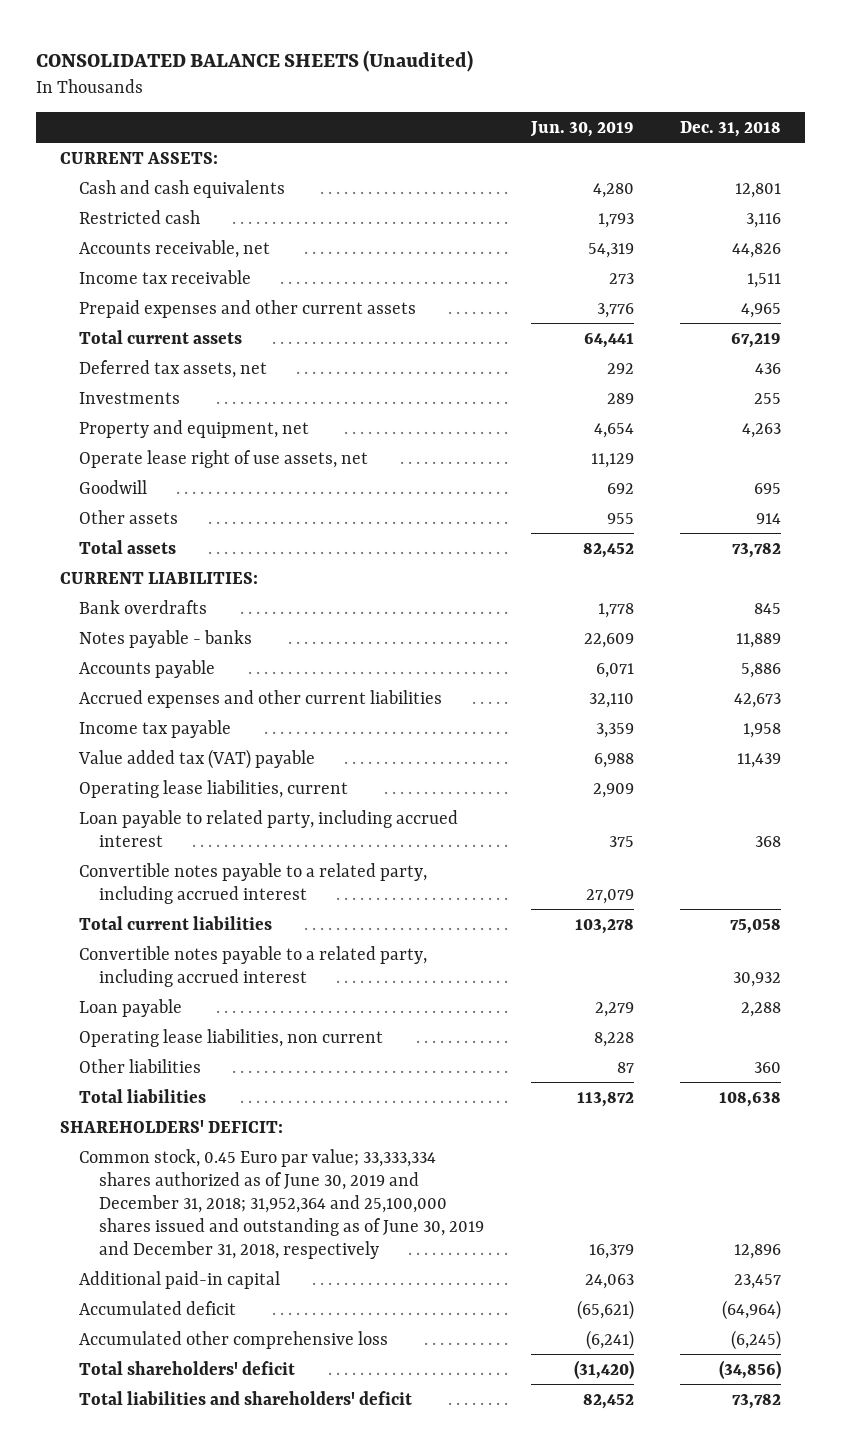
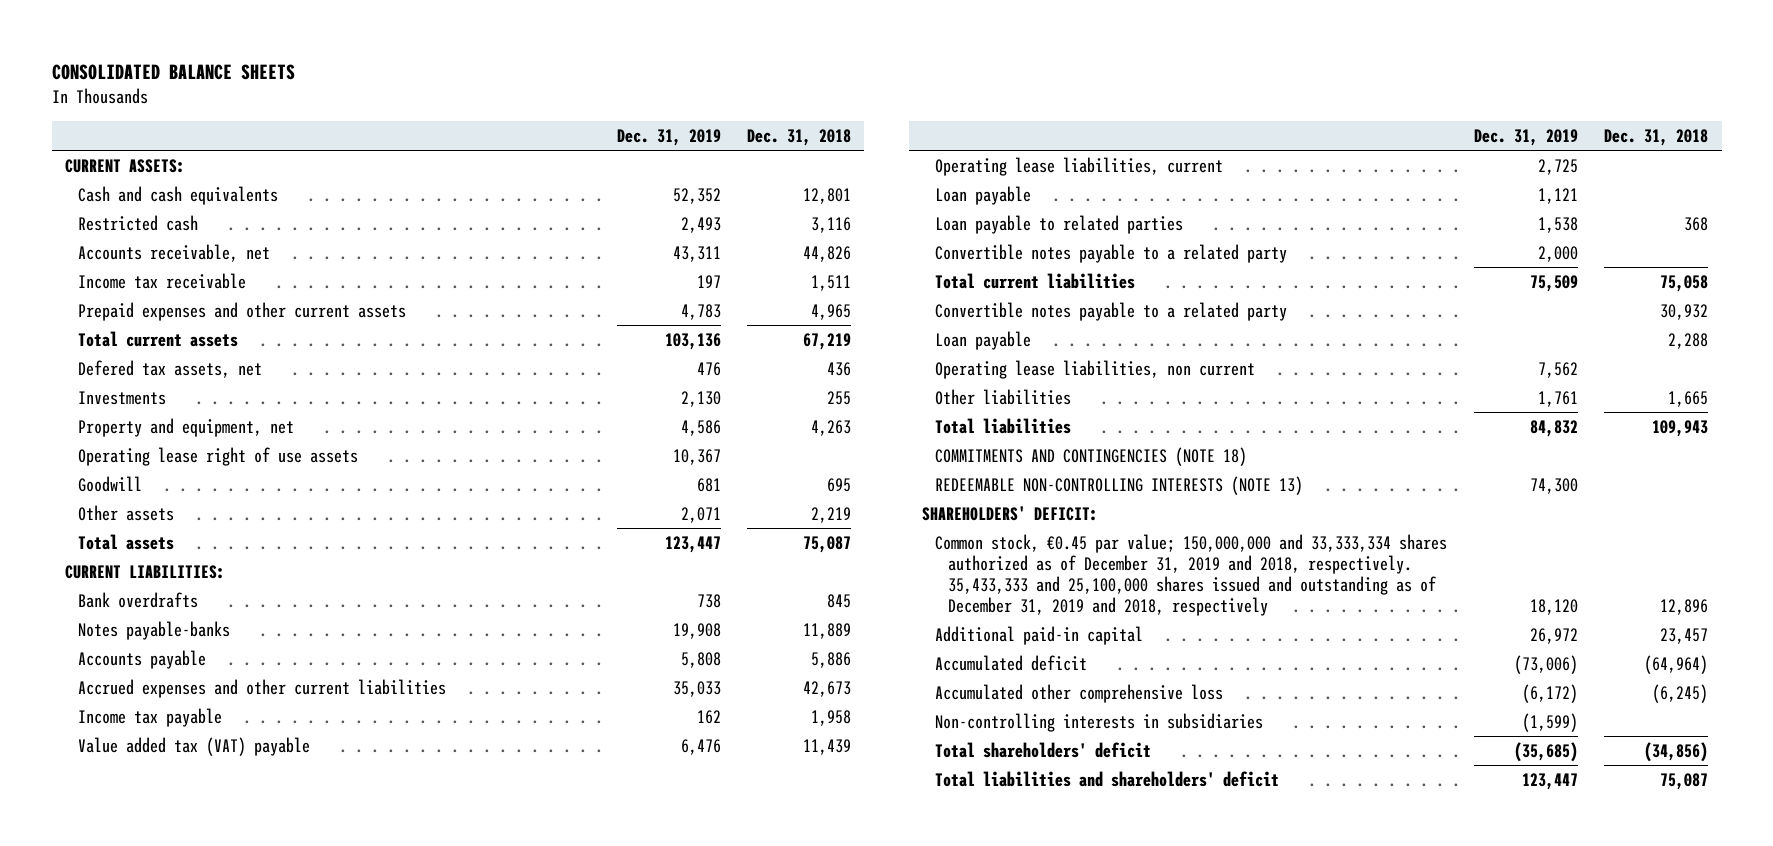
- CONSOLIDATED BALANCE SHEETS (Unaudited)
+ CONSOLIDATED BALANCE SHEETS
- | Jun. 30, 2019 | Dec. 31, 2018
+ | Dec. 31, 2019 | Dec. 31, 2018
- Deferred tax assets, net | 292 | 436
+ Defered tax assets, net | 476 | 436
- Operate lease right of use assets, net | 11,129 |
+ Operating lease right of use assets | 10,367 |
- Other assets | 955 | 914
- Total assets | 82,452 | 73,782
+ Other assets | 2,071 | 2,219
+ Total assets | 123,447 | 75,087
- Notes payable - banks | 22,609 | 11,889
+ Notes payable-banks | 19,908 | 11,889
- Loan payable to related party, including accrued interest | 375 | 368
- Convertible notes payable to a related party, including accrued interest | 27,079 |
+ Loan payable | 1,121 |
+ Loan payable to related parties | 1,538 | 368
+ Convertible notes payable to a related party | 2,000 |
- Convertible notes payable to a related party, including accrued interest | | 30,932
+ Convertible notes payable to a related party | | 30,932
- Other liabilities | 87 | 360
- Total liabilities | 113,872 | 108,638
+ Other liabilities | 1,761 | 1,665
+ Total liabilities | 84,832 | 109,943
+ COMMITMENTS AND CONTINGENCIES (NOTE 18)
+ REDEEMABLE NON-CONTROLLING INTERESTS (NOTE 13) | 74,300 |
- Common stock, 0.45 Euro par value; 33,333,334 shares authorized as of June 30, 2019 and December 31, 2018; 31,952,364 and 25,100,000 shares issued and outstanding as of June 30, 2019 and December 31, 2018, respectively | 16,379 | 12,896
+ Common stock, €0.45 par value; 150,000,000 and 33,333,334 shares authorized as of December 31, 2019 and 2018, respectively. 35,433,333 and 25,100,000 shares issued and outstanding as of December 31, 2019 and 2018, respectively | 18,120 | 12,896
+ Non-controlling interests in subsidiaries | (1,599) |
- Total liabilities and shareholders' deficit | 82,452 | 73,782
+ Total liabilities and shareholders' deficit | 123,447 | 75,087

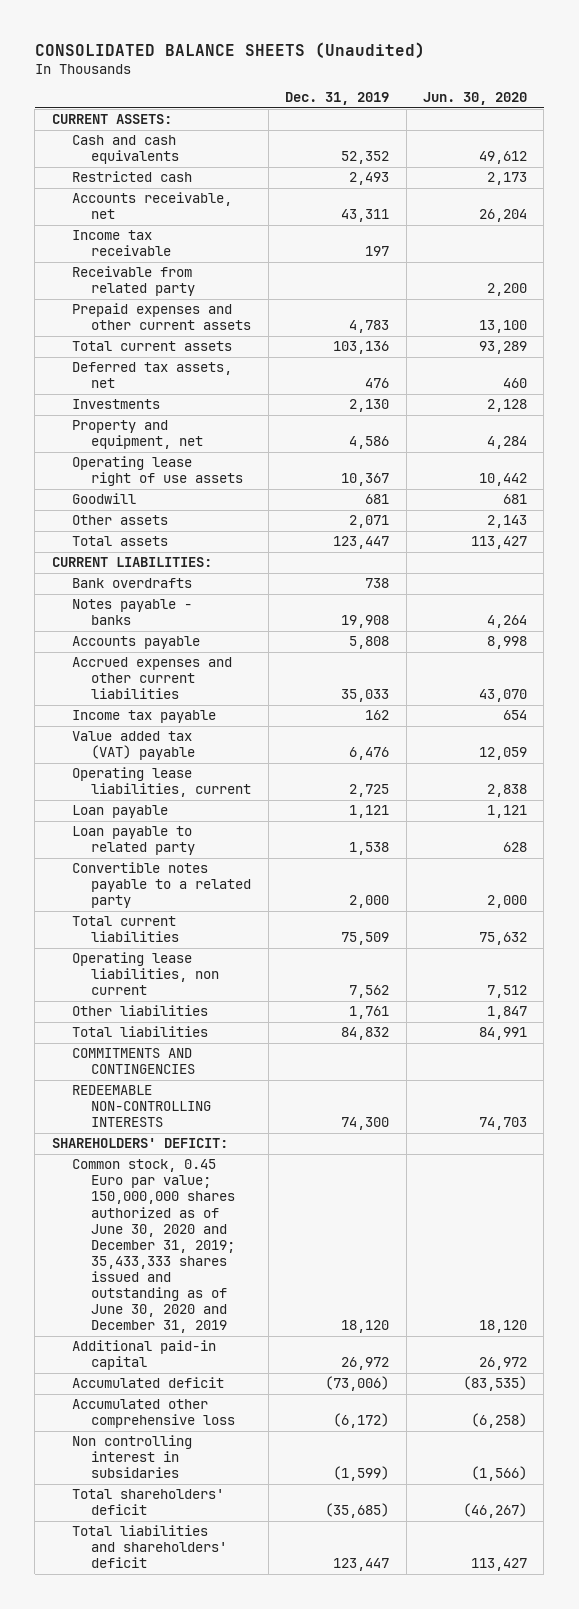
- CONSOLIDATED BALANCE SHEETS
+ CONSOLIDATED BALANCE SHEETS (Unaudited)
- | Dec. 31, 2019 | Dec. 31, 2018
+ | Dec. 31, 2019 | Jun. 30, 2020
+ Receivable from related party | | 2,200
- Defered tax assets, net | 476 | 436
+ Deferred tax assets, net | 476 | 460
- Notes payable-banks | 19,908 | 11,889
+ Notes payable - banks | 19,908 | 4,264
- Loan payable to related parties | 1,538 | 368
+ Loan payable to related party | 1,538 | 628
- Convertible notes payable to a related party | | 30,932
- Loan payable | | 2,288
- COMMITMENTS AND CONTINGENCIES (NOTE 18)
- REDEEMABLE NON-CONTROLLING INTERESTS (NOTE 13) | 74,300 |
+ COMMITMENTS AND CONTINGENCIES
+ REDEEMABLE NON-CONTROLLING INTERESTS | 74,300 | 74,703
- Common stock, €0.45 par value; 150,000,000 and 33,333,334 shares authorized as of December 31, 2019 and 2018, respectively. 35,433,333 and 25,100,000 shares issued and outstanding as of December 31, 2019 and 2018, respectively | 18,120 | 12,896
+ Common stock, 0.45 Euro par value; 150,000,000 shares authorized as of June 30, 2020 and December 31, 2019; 35,433,333 shares issued and outstanding as of June 30, 2020 and December 31, 2019 | 18,120 | 18,120
- Non-controlling interests in subsidiaries | (1,599) |
+ Non controlling interest in subsidaries | (1,599) | (1,566)

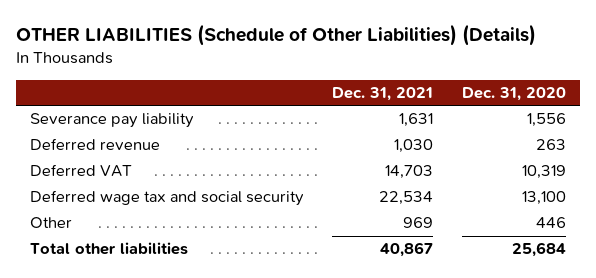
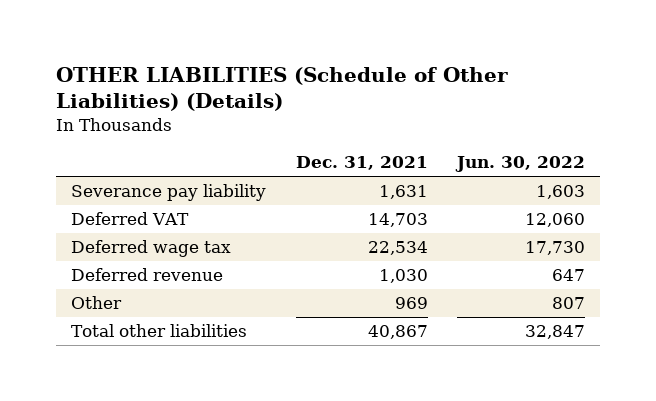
- | Dec. 31, 2021 | Dec. 31, 2020
+ | Dec. 31, 2021 | Jun. 30, 2022
- Deferred wage tax and social security | 22,534 | 13,100
+ Deferred wage tax | 22,534 | 17,730
moved down: Deferred revenue | 1,030 | 647

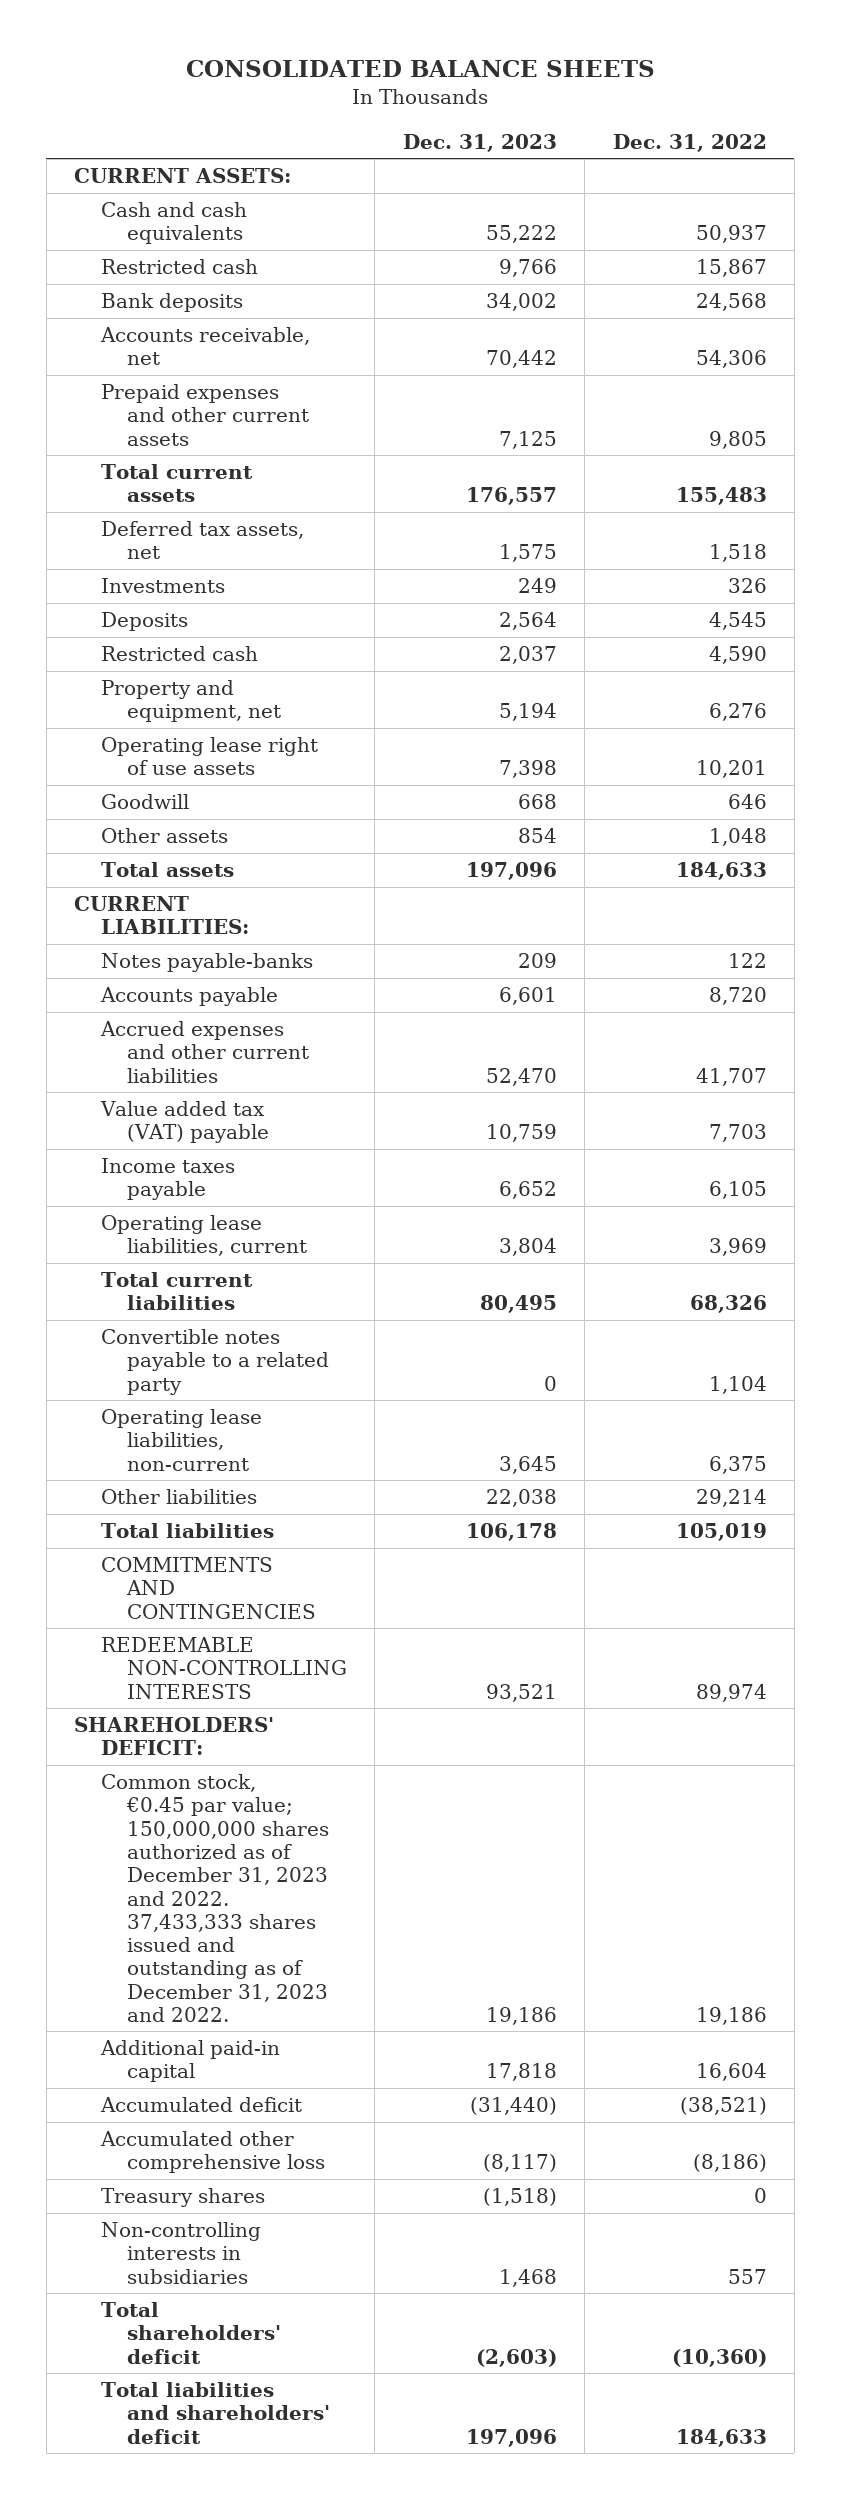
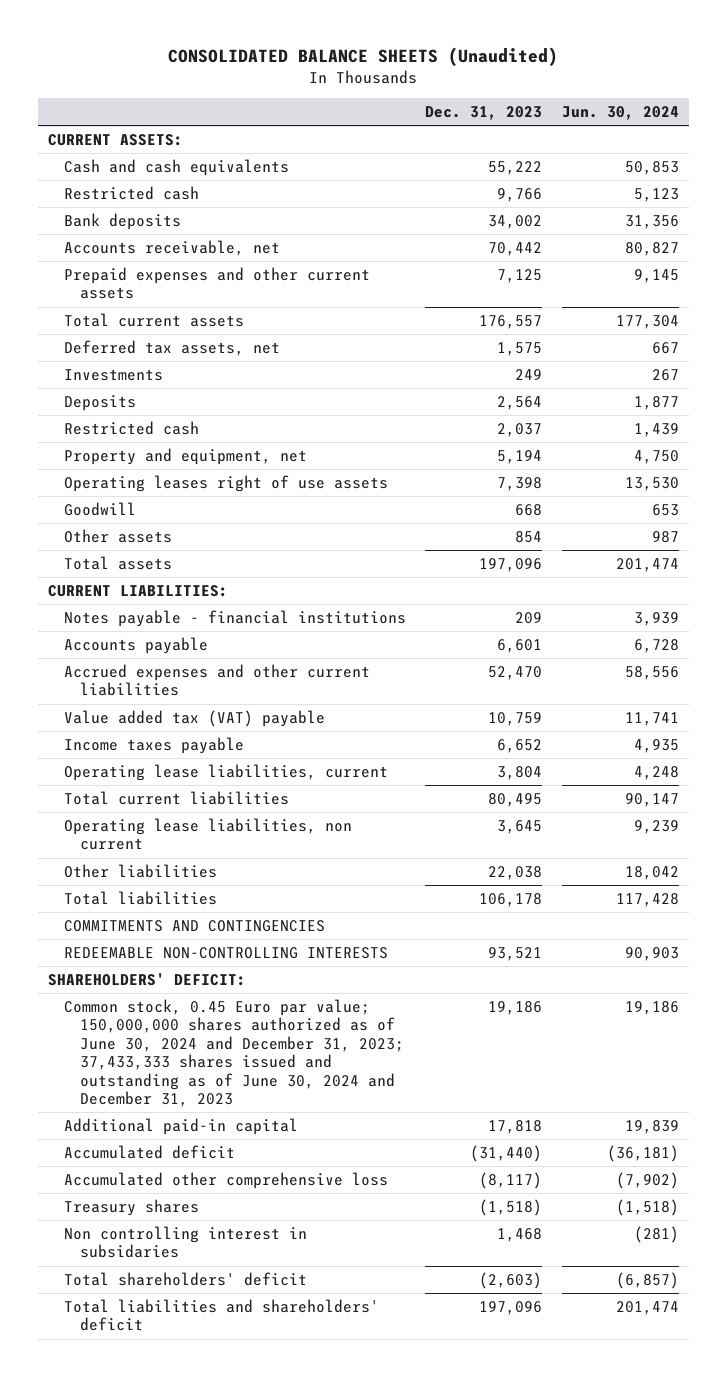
- CONSOLIDATED BALANCE SHEETS
+ CONSOLIDATED BALANCE SHEETS (Unaudited)
- | Dec. 31, 2023 | Dec. 31, 2022
+ | Dec. 31, 2023 | Jun. 30, 2024
- Operating lease right of use assets | 7,398 | 10,201
+ Operating leases right of use assets | 7,398 | 13,530
- Notes payable-banks | 209 | 122
+ Notes payable - financial institutions | 209 | 3,939
- Convertible notes payable to a related party | 0 | 1,104
- Operating lease liabilities, non-current | 3,645 | 6,375
+ Operating lease liabilities, non current | 3,645 | 9,239
- Common stock, €0.45 par value; 150,000,000 shares authorized as of December 31, 2023 and 2022. 37,433,333 shares issued and outstanding as of December 31, 2023 and 2022. | 19,186 | 19,186
+ Common stock, 0.45 Euro par value; 150,000,000 shares authorized as of June 30, 2024 and December 31, 2023; 37,433,333 shares issued and outstanding as of June 30, 2024 and December 31, 2023 | 19,186 | 19,186
- Non-controlling interests in subsidiaries | 1,468 | 557
+ Non controlling interest in subsidaries | 1,468 | (281)

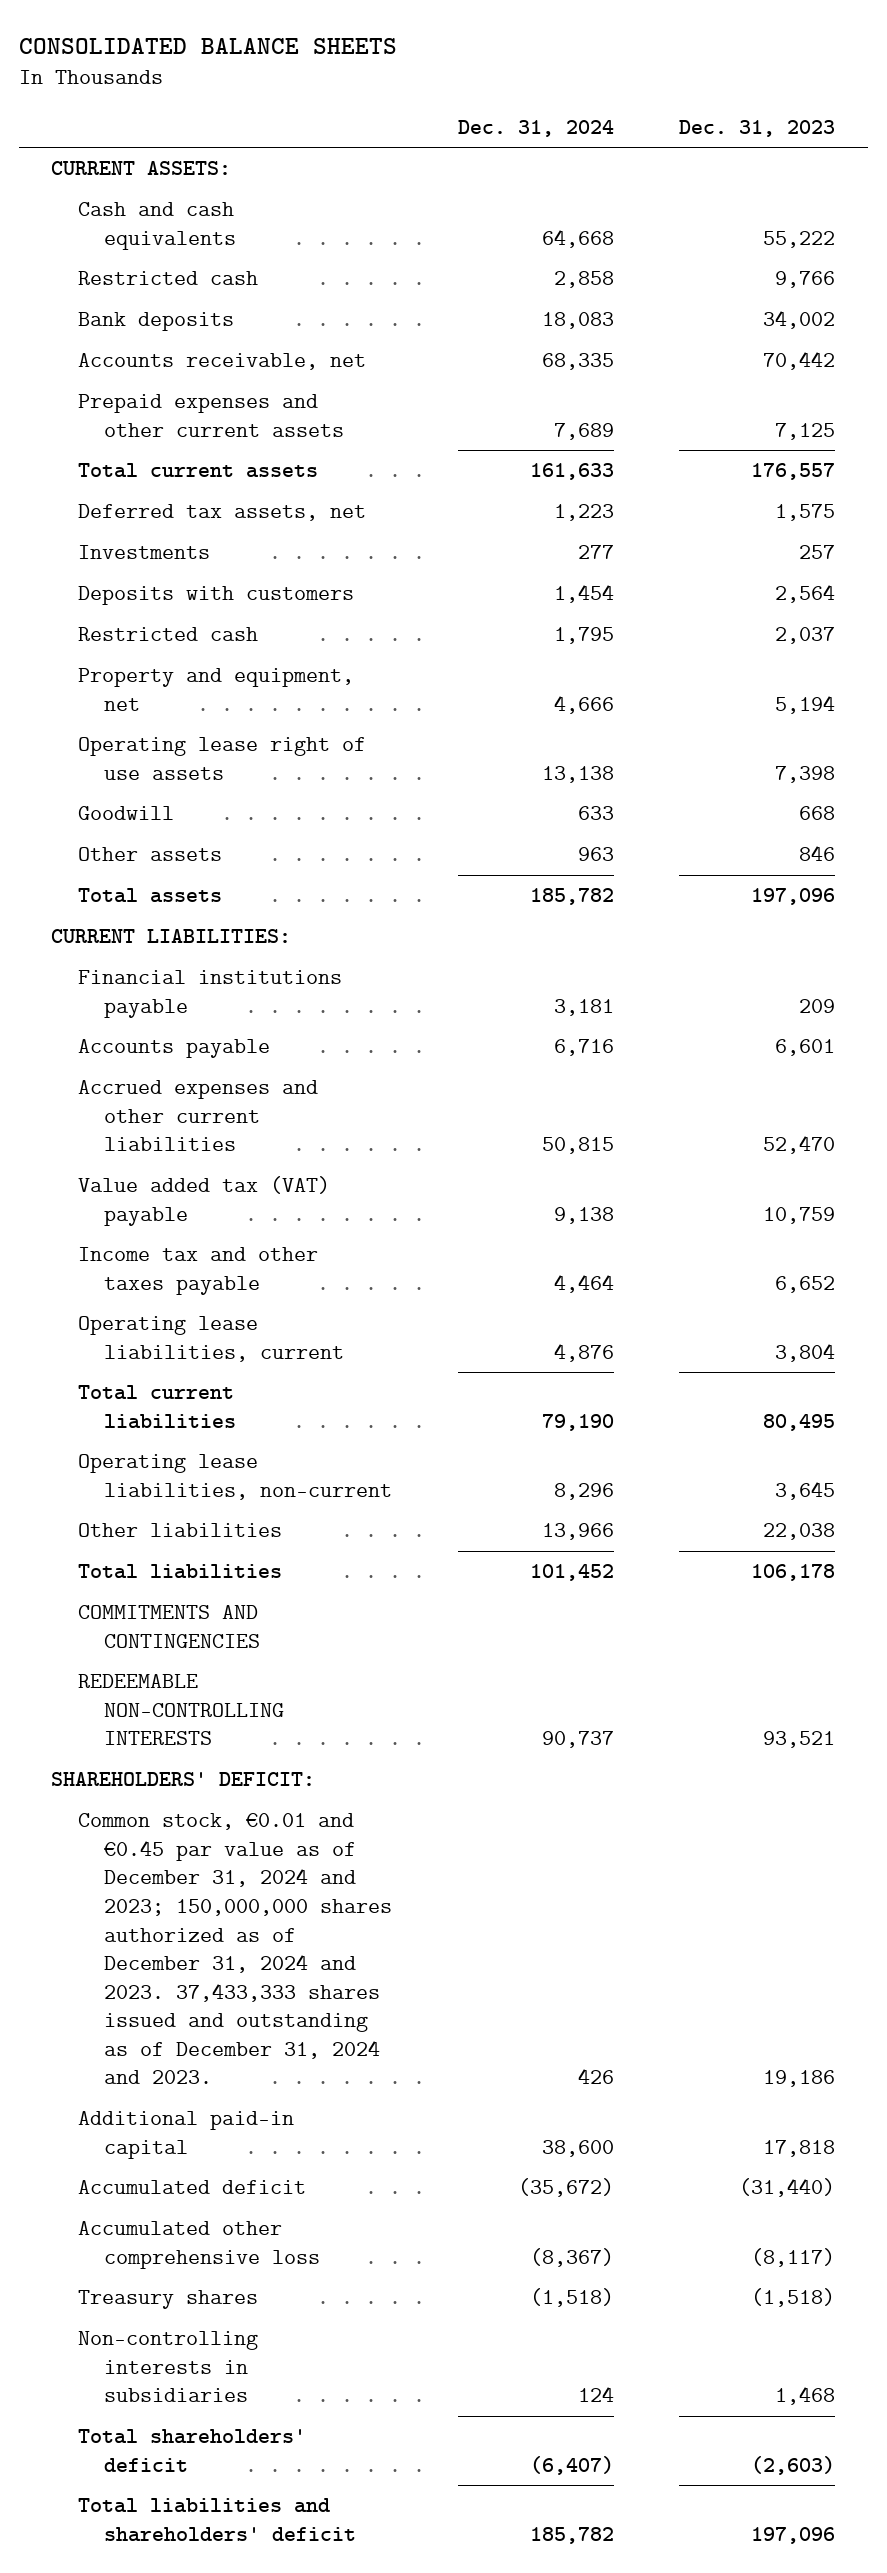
- CONSOLIDATED BALANCE SHEETS (Unaudited)
+ CONSOLIDATED BALANCE SHEETS
- | Dec. 31, 2023 | Jun. 30, 2024
+ | Dec. 31, 2024 | Dec. 31, 2023
- Investments | 249 | 267
- Deposits | 2,564 | 1,877
+ Investments | 277 | 257
+ Deposits with customers | 1,454 | 2,564
- Operating leases right of use assets | 7,398 | 13,530
+ Operating lease right of use assets | 13,138 | 7,398
- Other assets | 854 | 987
+ Other assets | 963 | 846
- Notes payable - financial institutions | 209 | 3,939
+ Financial institutions payable | 3,181 | 209
- Income taxes payable | 6,652 | 4,935
+ Income tax and other taxes payable | 4,464 | 6,652
- Operating lease liabilities, non current | 3,645 | 9,239
+ Operating lease liabilities, non-current | 8,296 | 3,645
- Common stock, 0.45 Euro par value; 150,000,000 shares authorized as of June 30, 2024 and December 31, 2023; 37,433,333 shares issued and outstanding as of June 30, 2024 and December 31, 2023 | 19,186 | 19,186
+ Common stock, €0.01 and €0.45 par value as of December 31, 2024 and 2023; 150,000,000 shares authorized as of December 31, 2024 and 2023. 37,433,333 shares issued and outstanding as of December 31, 2024 and 2023. | 426 | 19,186
- Non controlling interest in subsidaries | 1,468 | (281)
+ Non-controlling interests in subsidiaries | 124 | 1,468

